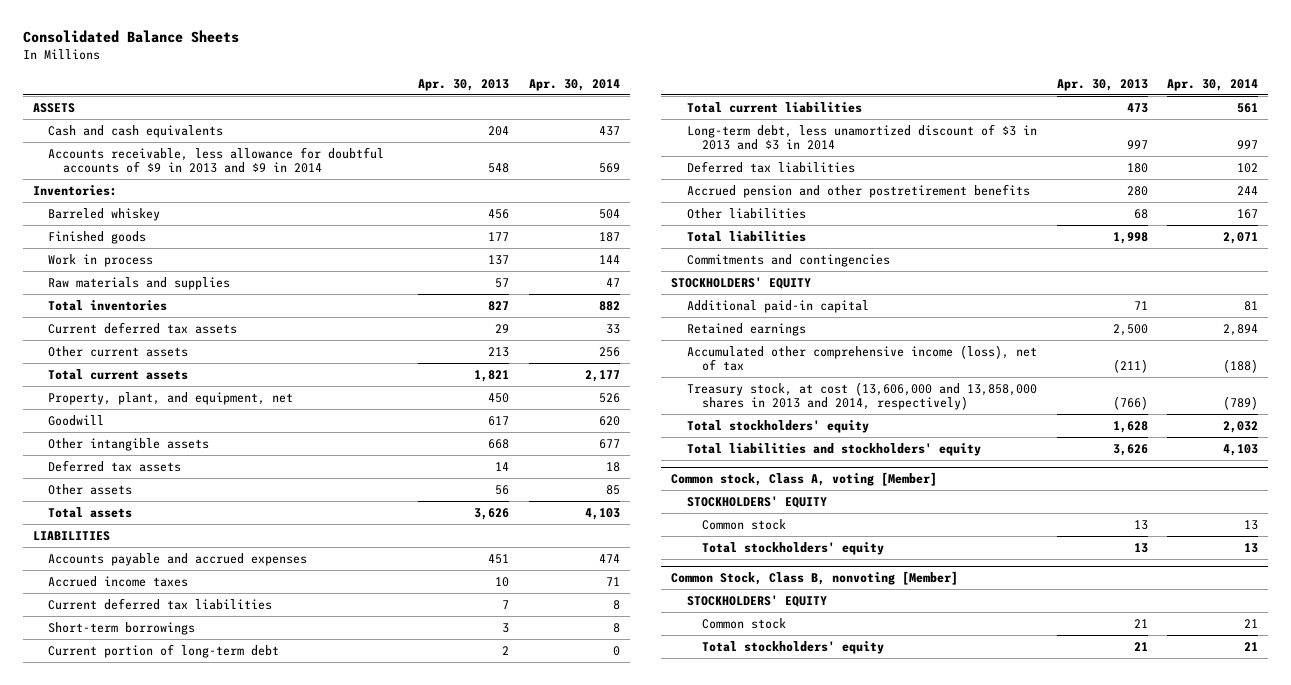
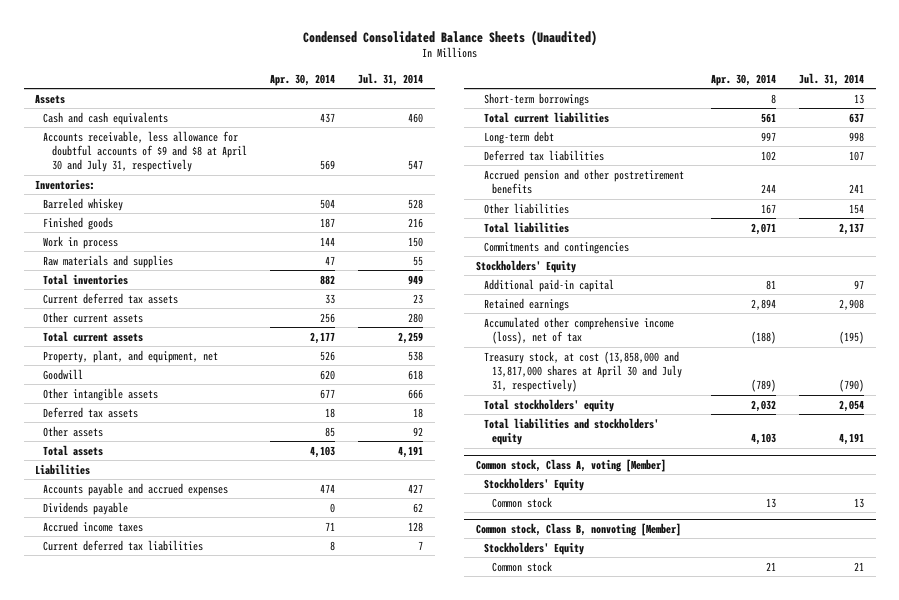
- Consolidated Balance Sheets
+ Condensed Consolidated Balance Sheets (Unaudited)
- | Apr. 30, 2013 | Apr. 30, 2014
+ | Apr. 30, 2014 | Jul. 31, 2014
- ASSETS
+ Assets
- Accounts receivable, less allowance for doubtful accounts of $9 in 2013 and $9 in 2014 | 548 | 569
+ Accounts receivable, less allowance for doubtful accounts of $9 and $8 at April 30 and July 31, respectively | 569 | 547
- LIABILITIES
+ Liabilities
+ Dividends payable | 0 | 62
- Current portion of long-term debt | 2 | 0
- Long-term debt, less unamortized discount of $3 in 2013 and $3 in 2014 | 997 | 997
+ Long-term debt | 997 | 998
- STOCKHOLDERS' EQUITY
+ Stockholders' Equity
- Treasury stock, at cost (13,606,000 and 13,858,000 shares in 2013 and 2014, respectively) | (766) | (789)
+ Treasury stock, at cost (13,858,000 and 13,817,000 shares at April 30 and July 31, respectively) | (789) | (790)
@ Common stock, Class A, voting [Member]
- STOCKHOLDERS' EQUITY
+ Stockholders' Equity
- Total stockholders' equity | 13 | 13
- Common Stock, Class B, nonvoting [Member]
- STOCKHOLDERS' EQUITY
+ Common stock, Class B, nonvoting [Member]
+ Stockholders' Equity
- Total stockholders' equity | 21 | 21

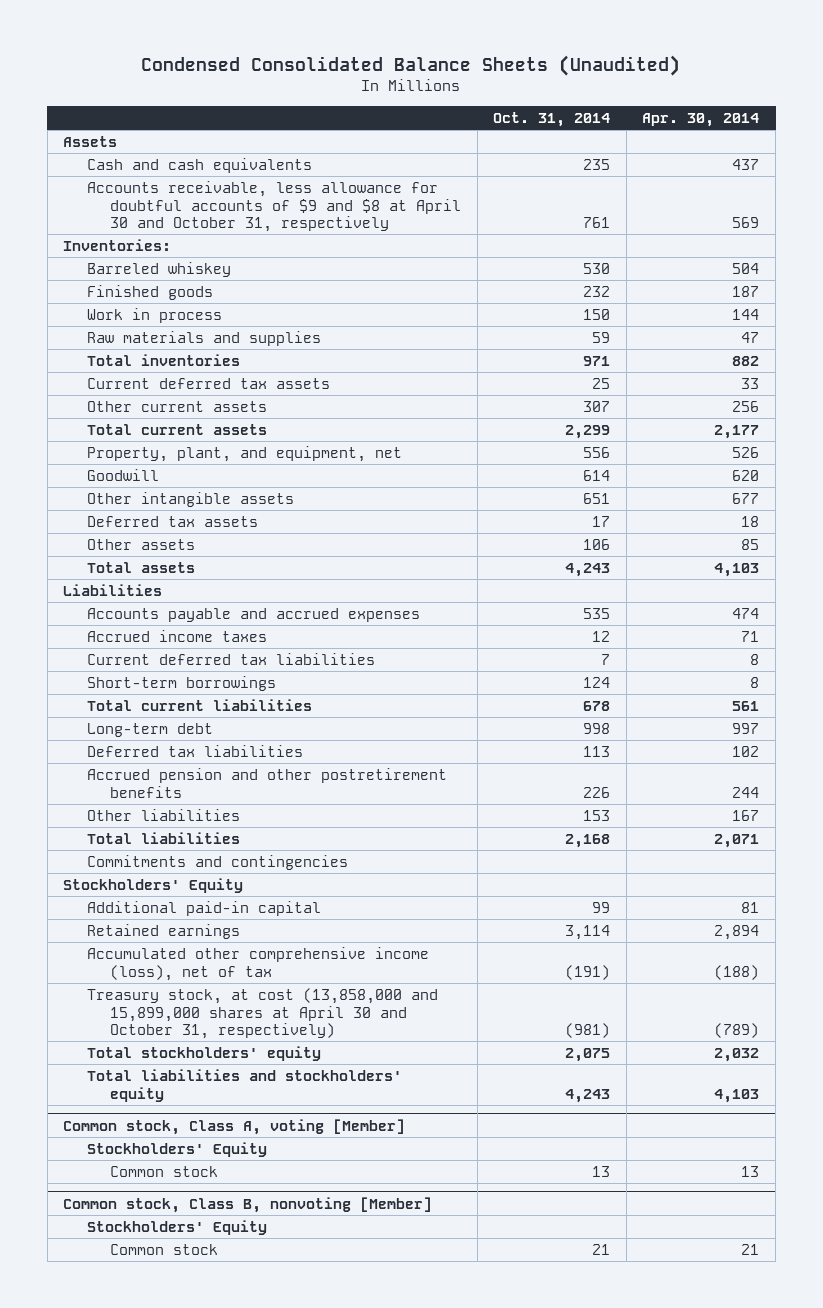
- | Apr. 30, 2014 | Jul. 31, 2014
+ | Oct. 31, 2014 | Apr. 30, 2014
- Accounts receivable, less allowance for doubtful accounts of $9 and $8 at April 30 and July 31, respectively | 569 | 547
+ Accounts receivable, less allowance for doubtful accounts of $9 and $8 at April 30 and October 31, respectively | 761 | 569
- Dividends payable | 0 | 62
- Treasury stock, at cost (13,858,000 and 13,817,000 shares at April 30 and July 31, respectively) | (789) | (790)
+ Treasury stock, at cost (13,858,000 and 15,899,000 shares at April 30 and October 31, respectively) | (981) | (789)

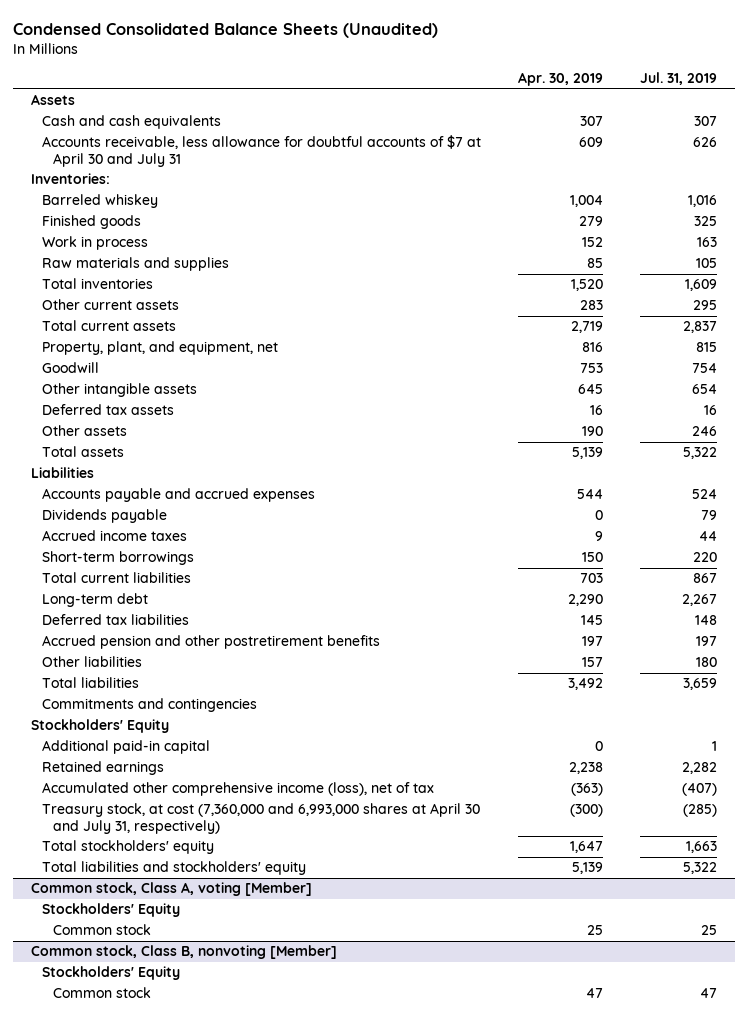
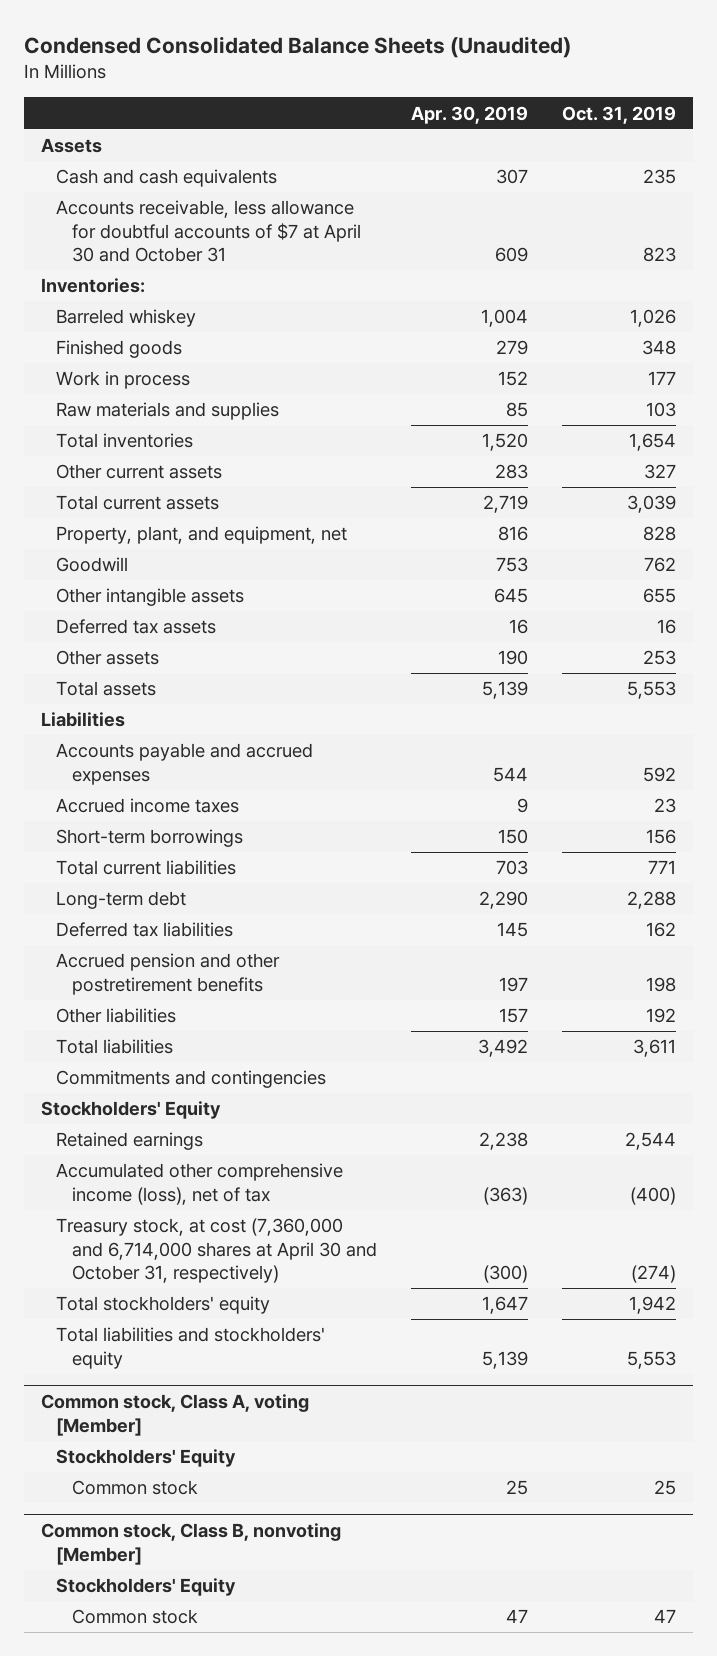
- | Apr. 30, 2019 | Jul. 31, 2019
+ | Apr. 30, 2019 | Oct. 31, 2019
- Accounts receivable, less allowance for doubtful accounts of $7 at April 30 and July 31 | 609 | 626
+ Accounts receivable, less allowance for doubtful accounts of $7 at April 30 and October 31 | 609 | 823
- Dividends payable | 0 | 79
- Additional paid-in capital | 0 | 1
- Treasury stock, at cost (7,360,000 and 6,993,000 shares at April 30 and July 31, respectively) | (300) | (285)
+ Treasury stock, at cost (7,360,000 and 6,714,000 shares at April 30 and October 31, respectively) | (300) | (274)

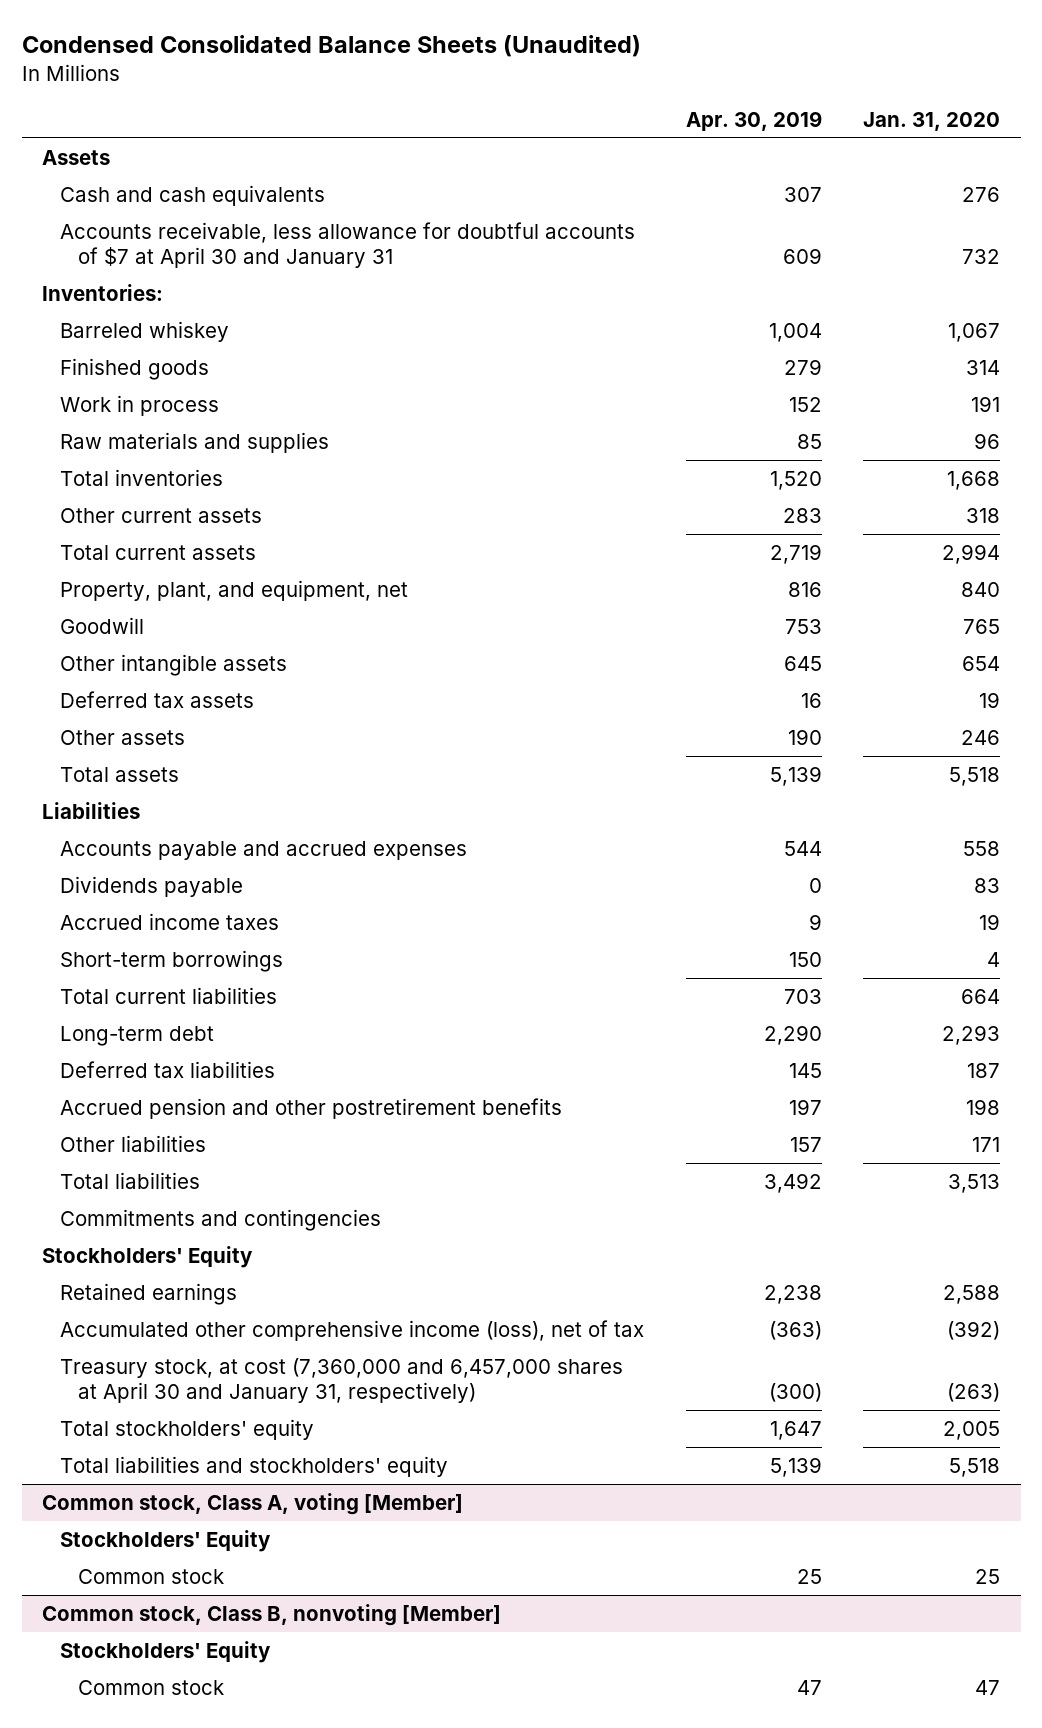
- | Apr. 30, 2019 | Oct. 31, 2019
+ | Apr. 30, 2019 | Jan. 31, 2020
- Accounts receivable, less allowance for doubtful accounts of $7 at April 30 and October 31 | 609 | 823
+ Accounts receivable, less allowance for doubtful accounts of $7 at April 30 and January 31 | 609 | 732
+ Dividends payable | 0 | 83
- Treasury stock, at cost (7,360,000 and 6,714,000 shares at April 30 and October 31, respectively) | (300) | (274)
+ Treasury stock, at cost (7,360,000 and 6,457,000 shares at April 30 and January 31, respectively) | (300) | (263)

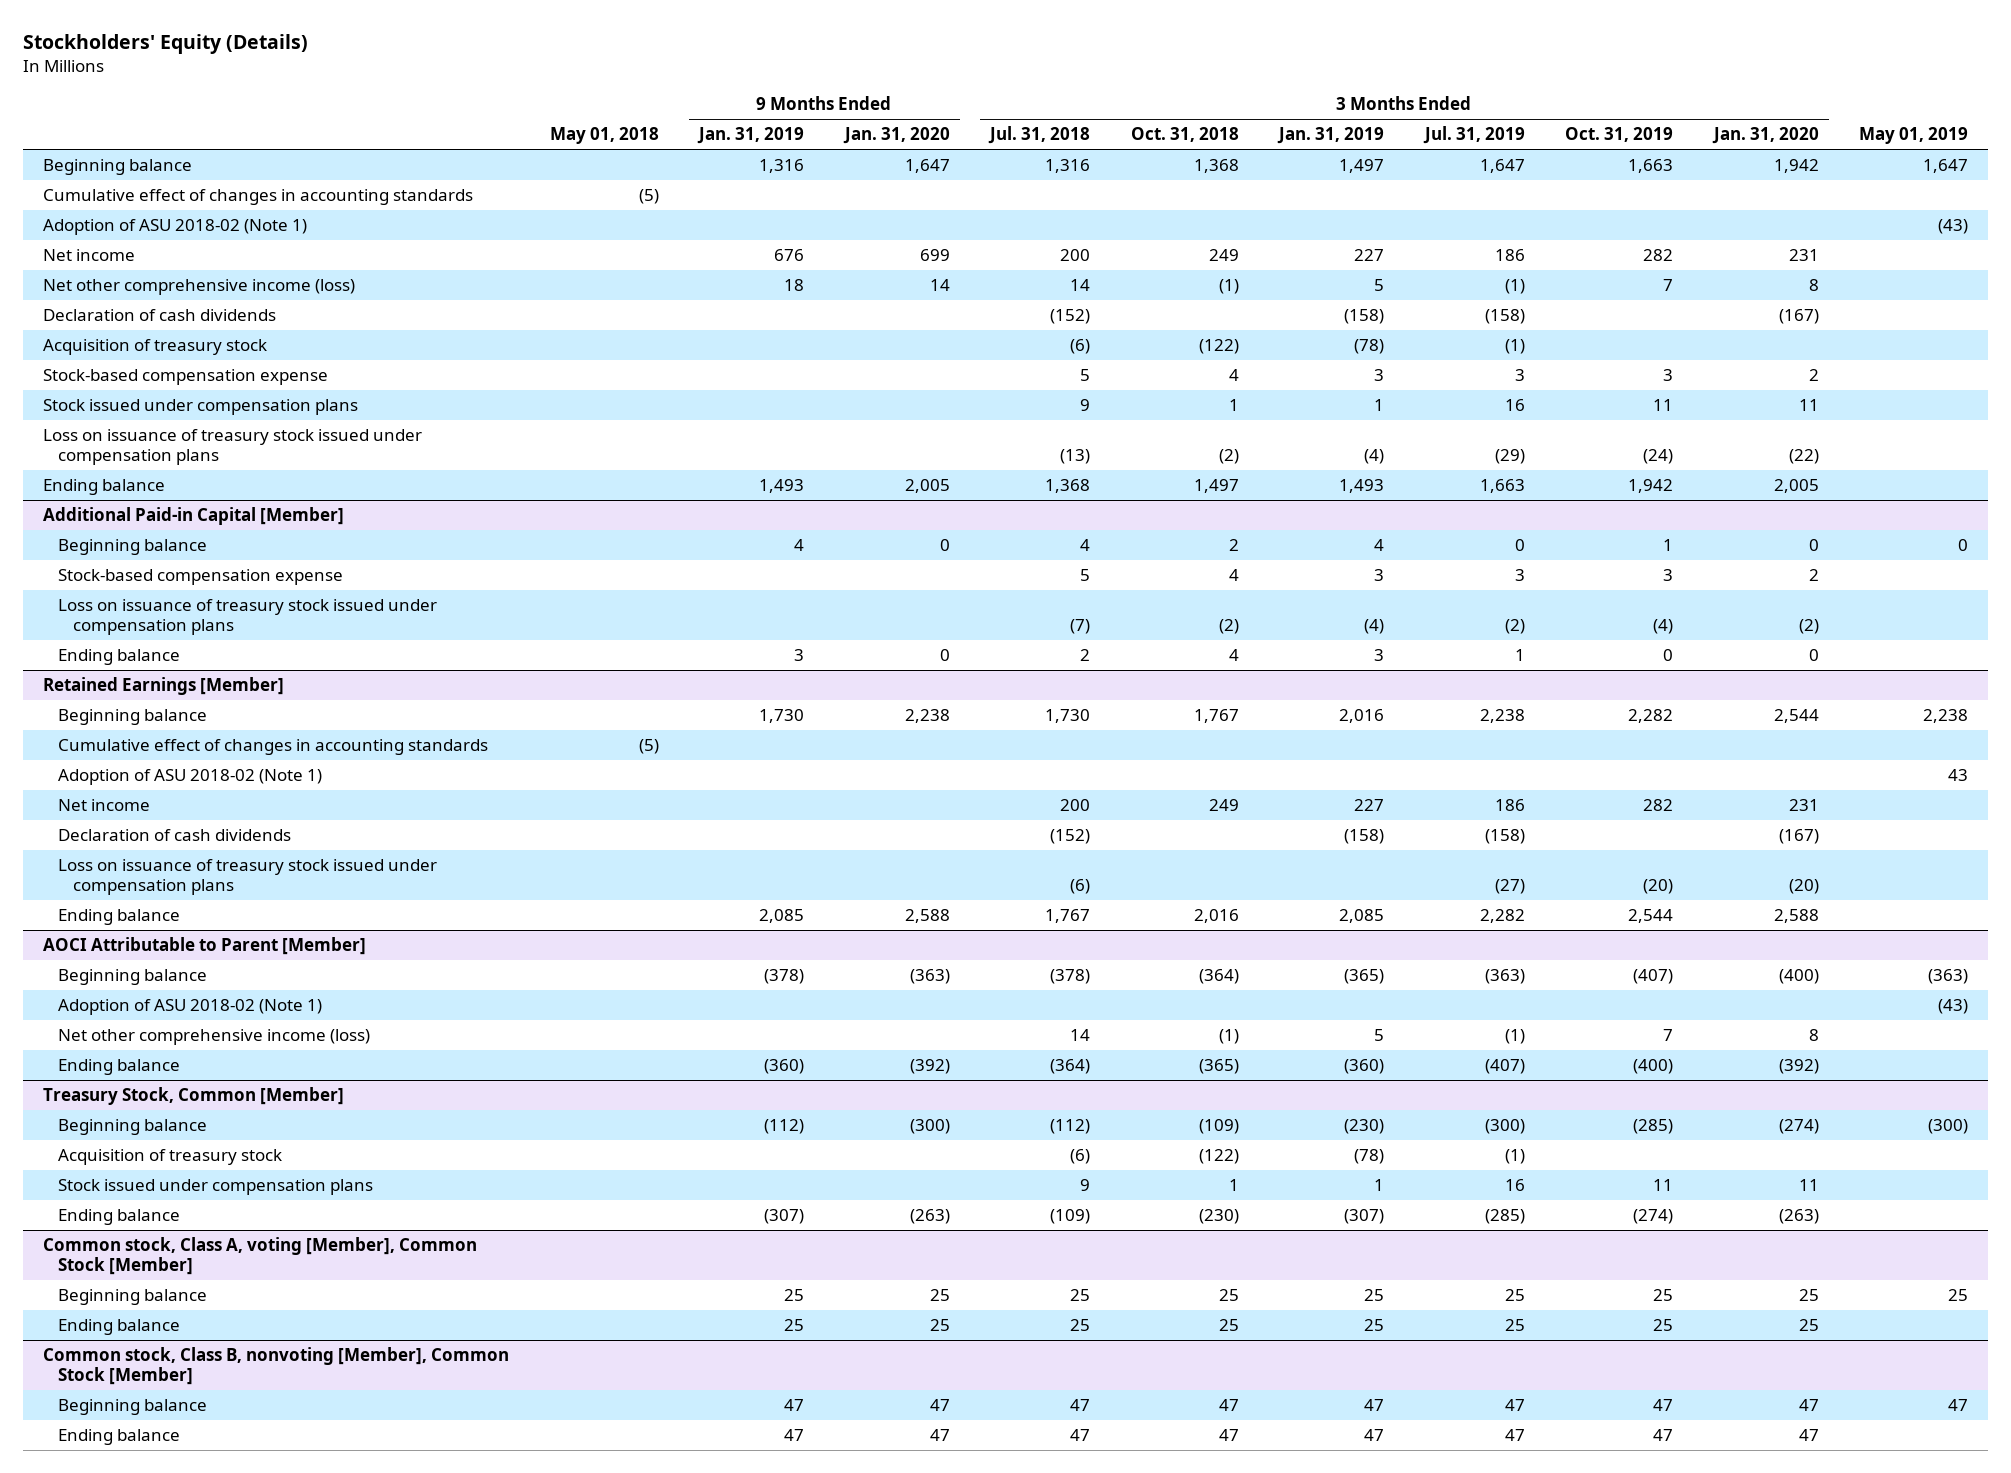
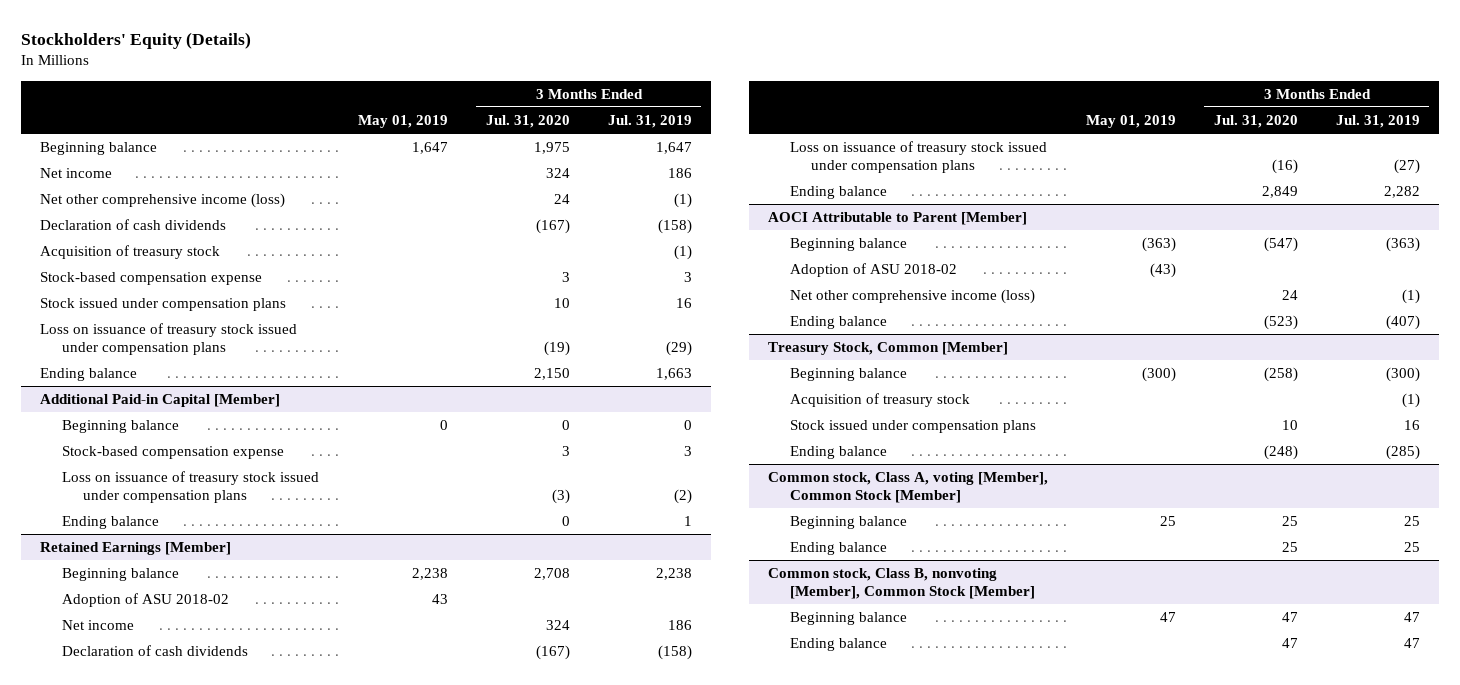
- | May 01, 2018 | 9 Months Ended Jan. 31, 2019 | 9 Months Ended Jan. 31, 2020 | 3 Months Ended Jul. 31, 2018 | 3 Months Ended Oct. 31, 2018 | 3 Months Ended Jan. 31, 2019 | 3 Months Ended Jul. 31, 2019 | 3 Months Ended Oct. 31, 2019 | 3 Months Ended Jan. 31, 2020 | May 01, 2019
+ | May 01, 2019 | 3 Months Ended Jul. 31, 2020 | 3 Months Ended Jul. 31, 2019
- Cumulative effect of changes in accounting standards | (5) | | | | | | | | |
- Adoption of ASU 2018-02 (Note 1) | | | | | | | | | | (43)
@ Retained Earnings [Member]
- Cumulative effect of changes in accounting standards | (5) | | | | | | | | |
- Adoption of ASU 2018-02 (Note 1) | | | | | | | | | | 43
+ Adoption of ASU 2018-02 | 43 | |
@ AOCI Attributable to Parent [Member]
- Adoption of ASU 2018-02 (Note 1) | | | | | | | | | | (43)
+ Adoption of ASU 2018-02 | (43) | |

